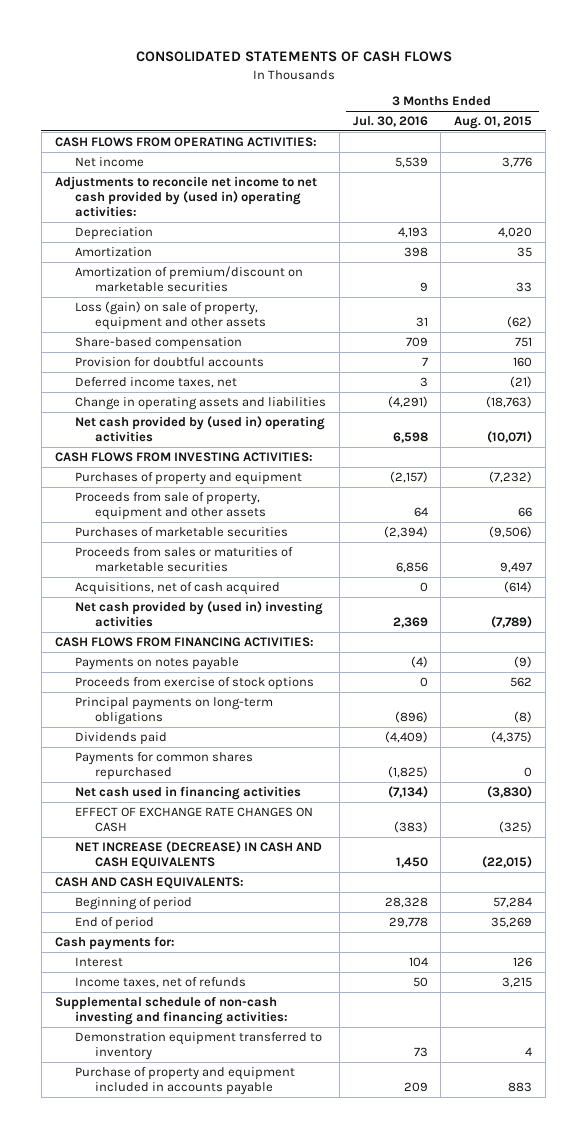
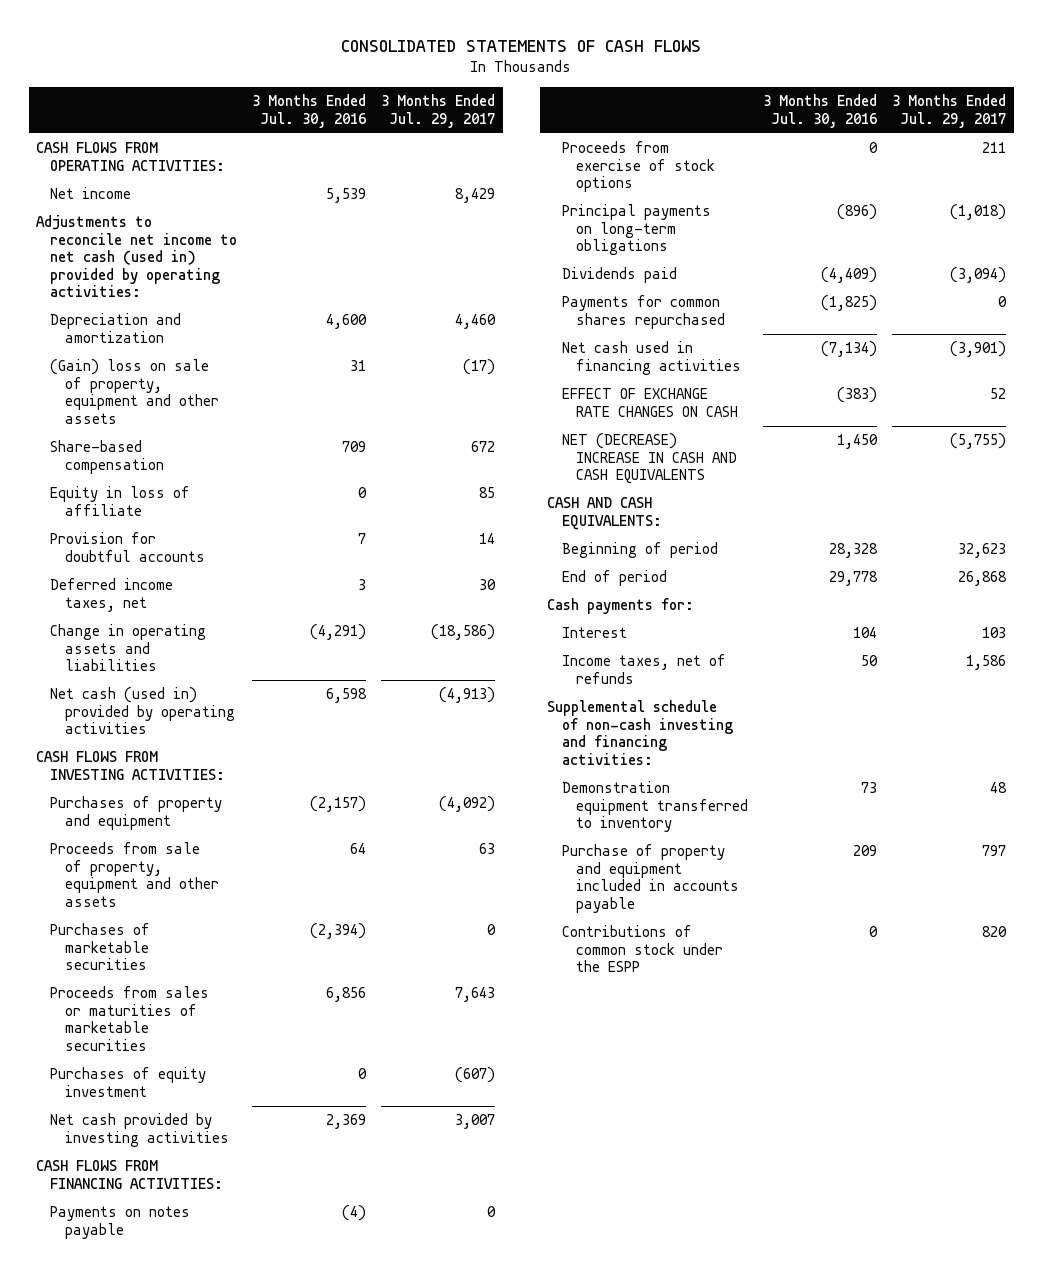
- | 3 Months Ended Jul. 30, 2016 | 3 Months Ended Aug. 01, 2015
+ | 3 Months Ended Jul. 30, 2016 | 3 Months Ended Jul. 29, 2017
- Adjustments to reconcile net income to net cash provided by (used in) operating activities:
- Depreciation | 4,193 | 4,020
- Amortization | 398 | 35
- Amortization of premium/discount on marketable securities | 9 | 33
- Loss (gain) on sale of property, equipment and other assets | 31 | (62)
+ Adjustments to reconcile net income to net cash (used in) provided by operating activities:
+ Depreciation and amortization | 4,600 | 4,460
+ (Gain) loss on sale of property, equipment and other assets | 31 | (17)
+ Equity in loss of affiliate | 0 | 85
- Net cash provided by (used in) operating activities | 6,598 | (10,071)
+ Net cash (used in) provided by operating activities | 6,598 | (4,913)
- Acquisitions, net of cash acquired | 0 | (614)
- Net cash provided by (used in) investing activities | 2,369 | (7,789)
+ Purchases of equity investment | 0 | (607)
+ Net cash provided by investing activities | 2,369 | 3,007
- NET INCREASE (DECREASE) IN CASH AND CASH EQUIVALENTS | 1,450 | (22,015)
+ NET (DECREASE) INCREASE IN CASH AND CASH EQUIVALENTS | 1,450 | (5,755)
+ Contributions of common stock under the ESPP | 0 | 820

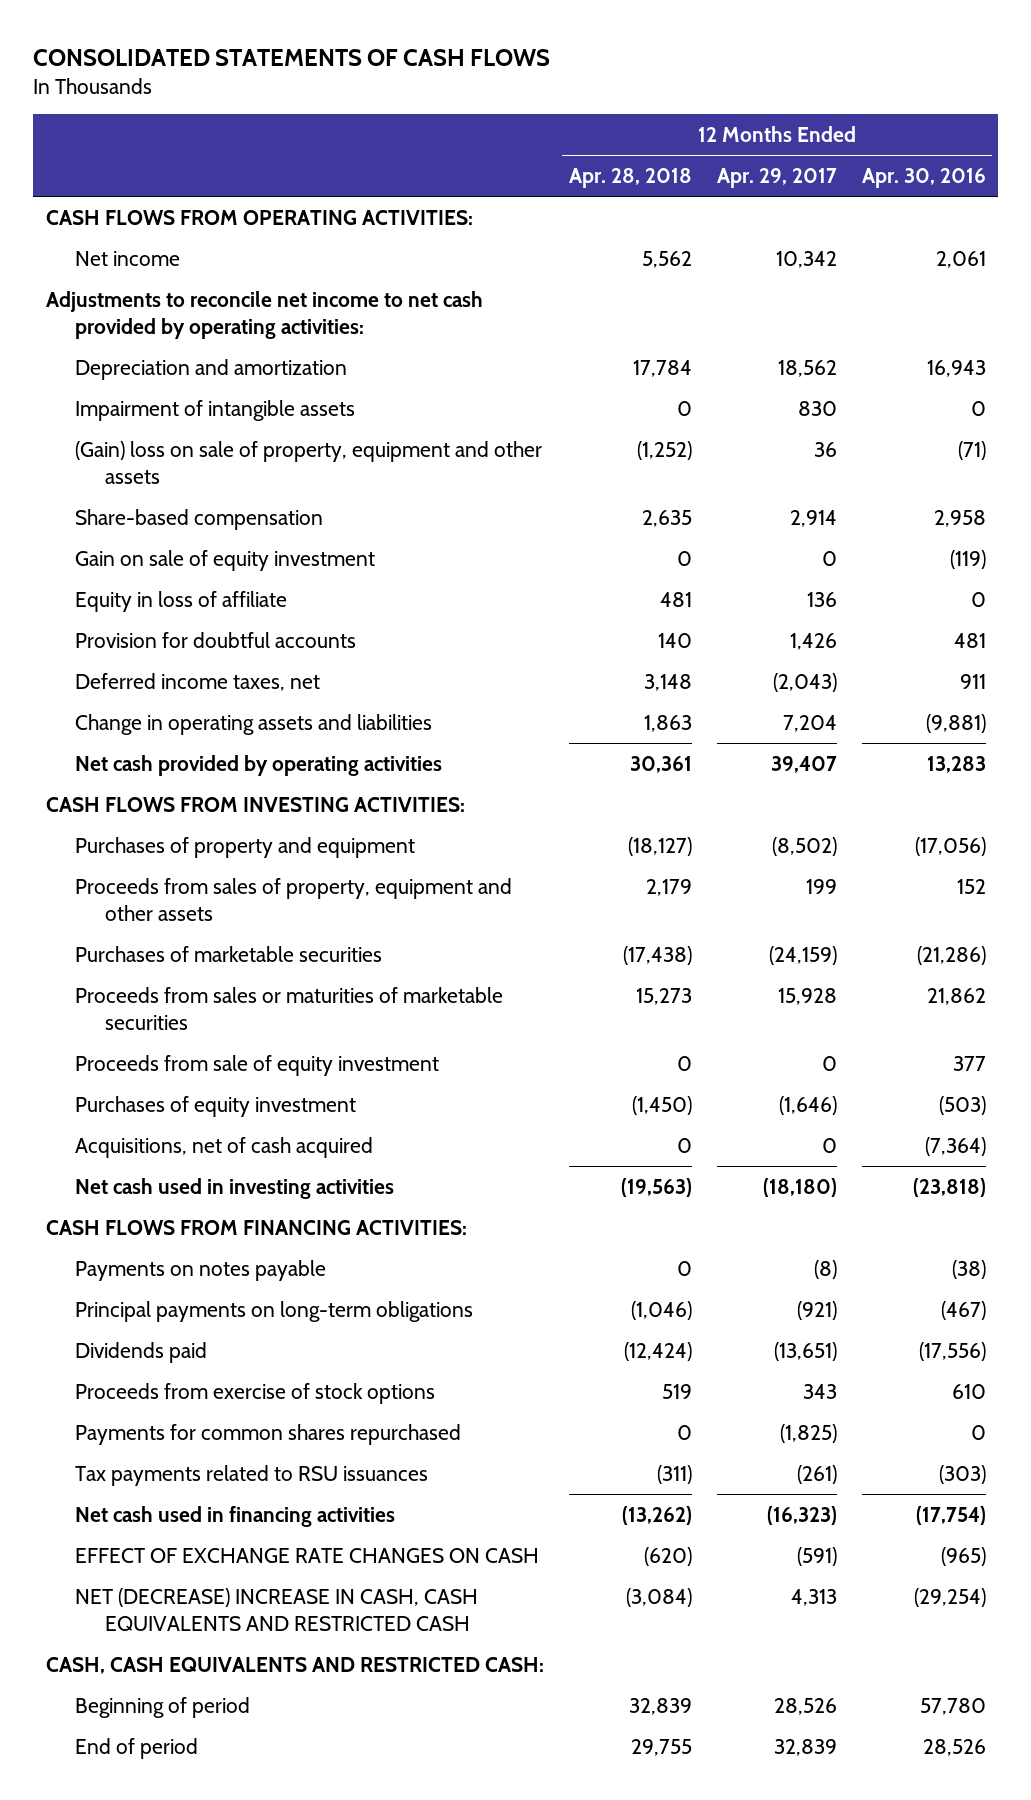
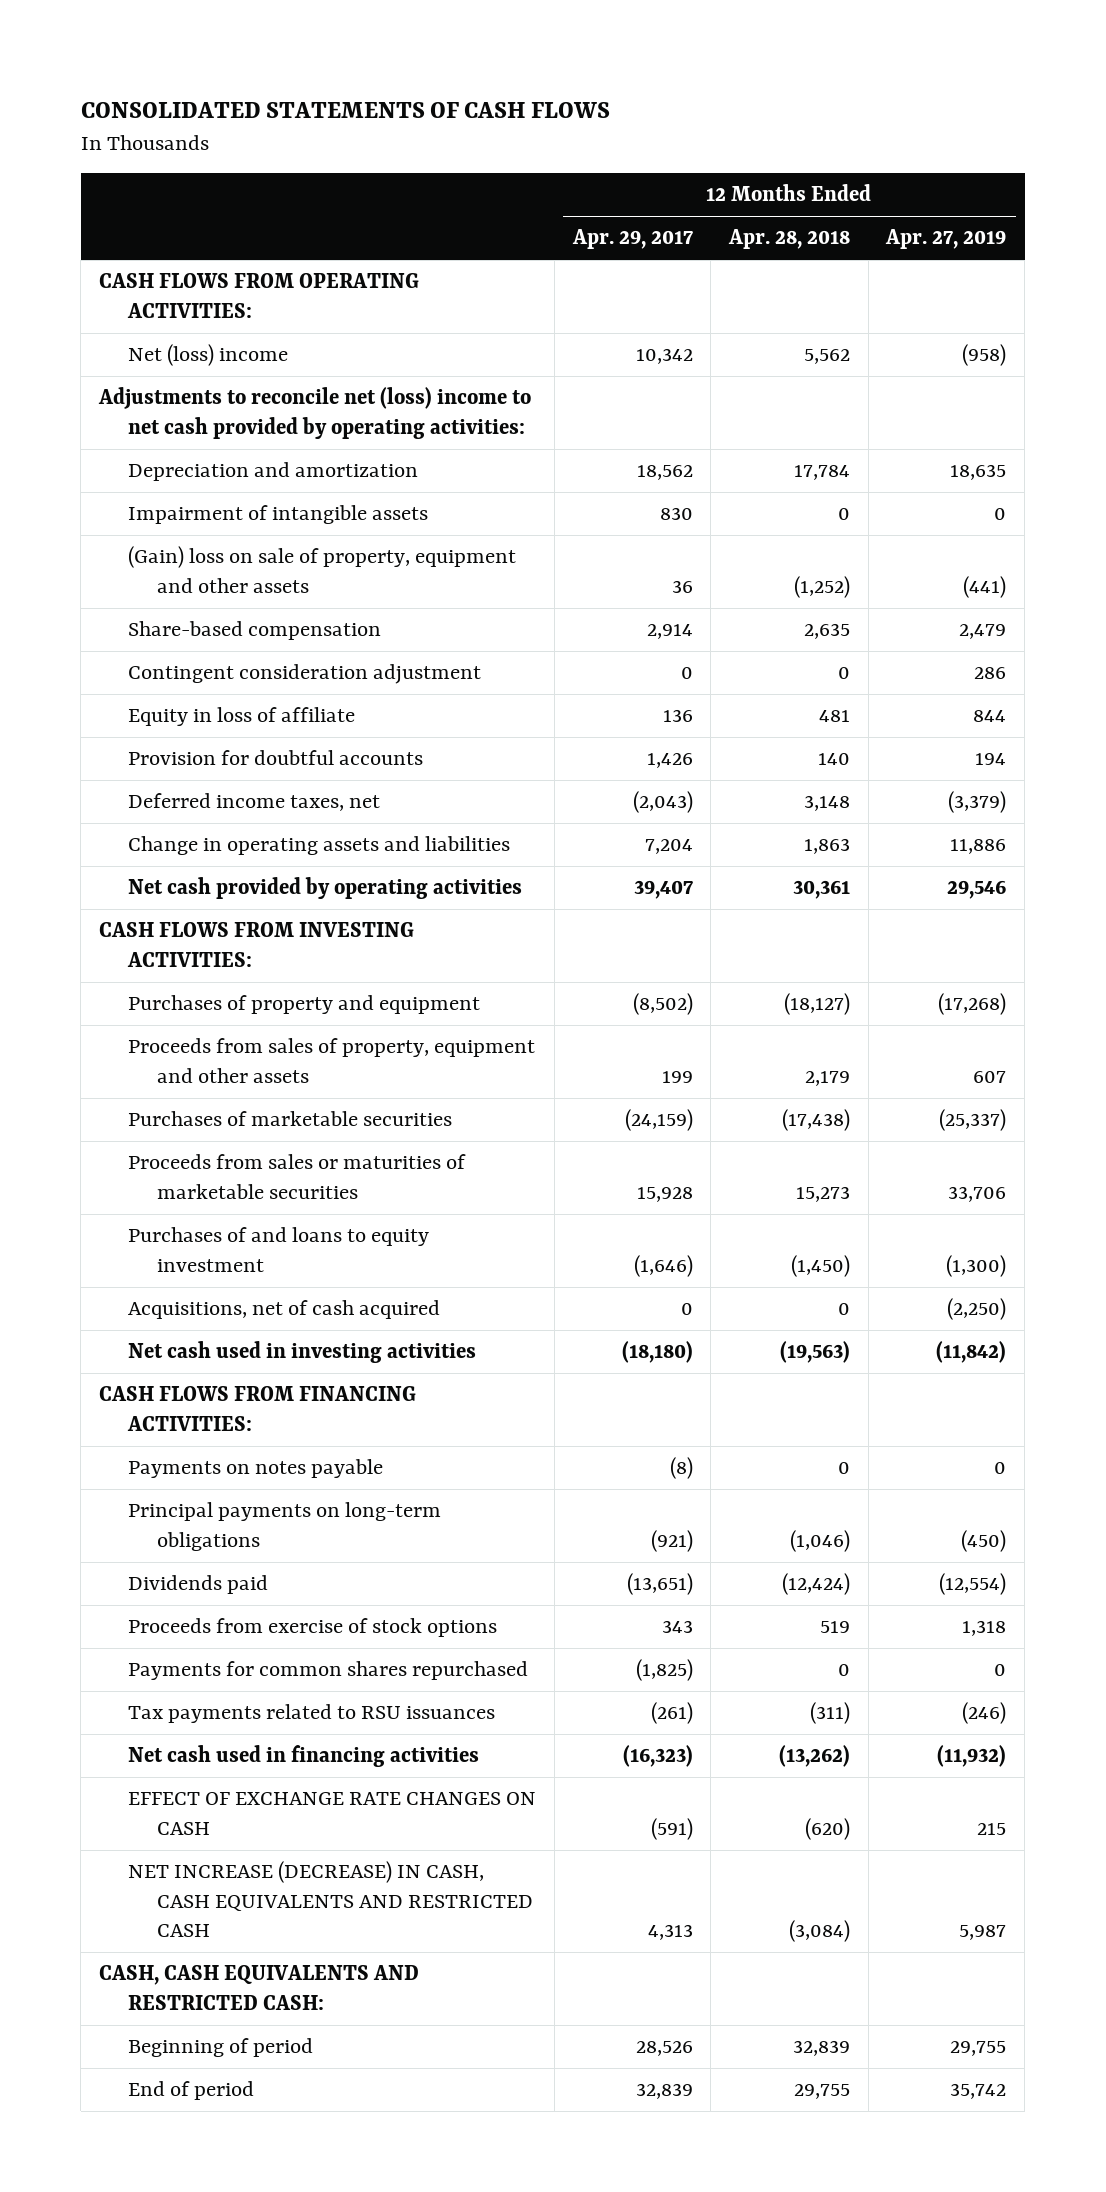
- | 12 Months Ended Apr. 28, 2018 | 12 Months Ended Apr. 29, 2017 | 12 Months Ended Apr. 30, 2016
+ | 12 Months Ended Apr. 29, 2017 | 12 Months Ended Apr. 28, 2018 | 12 Months Ended Apr. 27, 2019
- Net income | 5,562 | 10,342 | 2,061
- Adjustments to reconcile net income to net cash provided by operating activities:
+ Net (loss) income | 10,342 | 5,562 | (958)
+ Adjustments to reconcile net (loss) income to net cash provided by operating activities:
- Gain on sale of equity investment | 0 | 0 | (119)
+ Contingent consideration adjustment | 0 | 0 | 286
- Proceeds from sale of equity investment | 0 | 0 | 377
- Purchases of equity investment | (1,450) | (1,646) | (503)
+ Purchases of and loans to equity investment | (1,646) | (1,450) | (1,300)
- NET (DECREASE) INCREASE IN CASH, CASH EQUIVALENTS AND RESTRICTED CASH | (3,084) | 4,313 | (29,254)
+ NET INCREASE (DECREASE) IN CASH, CASH EQUIVALENTS AND RESTRICTED CASH | 4,313 | (3,084) | 5,987

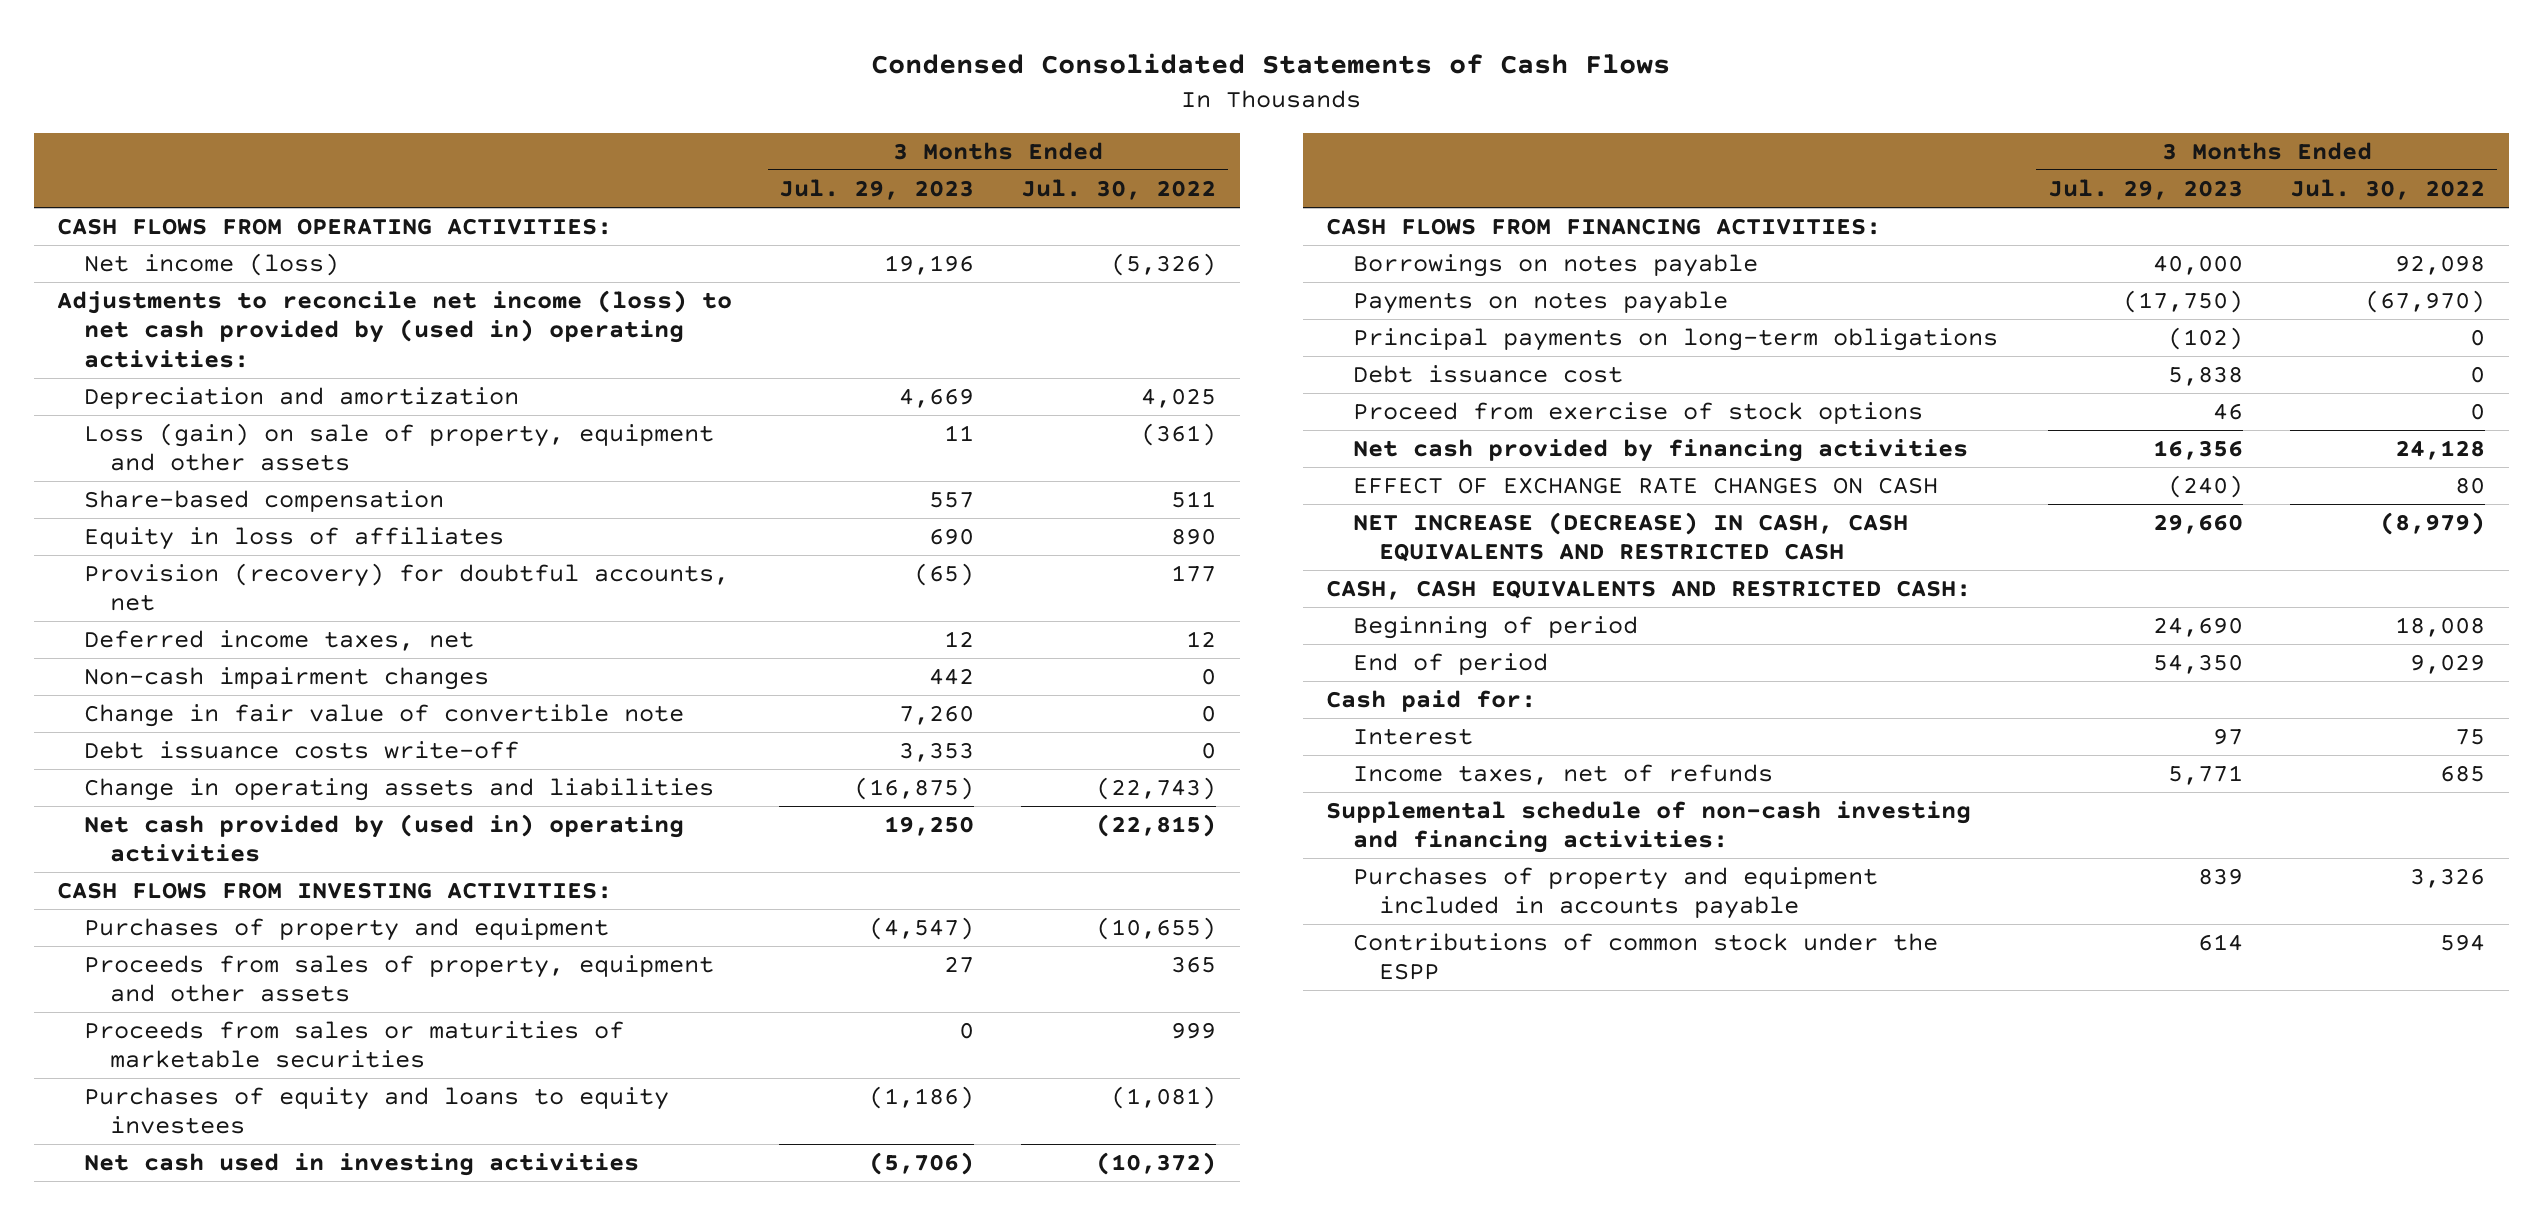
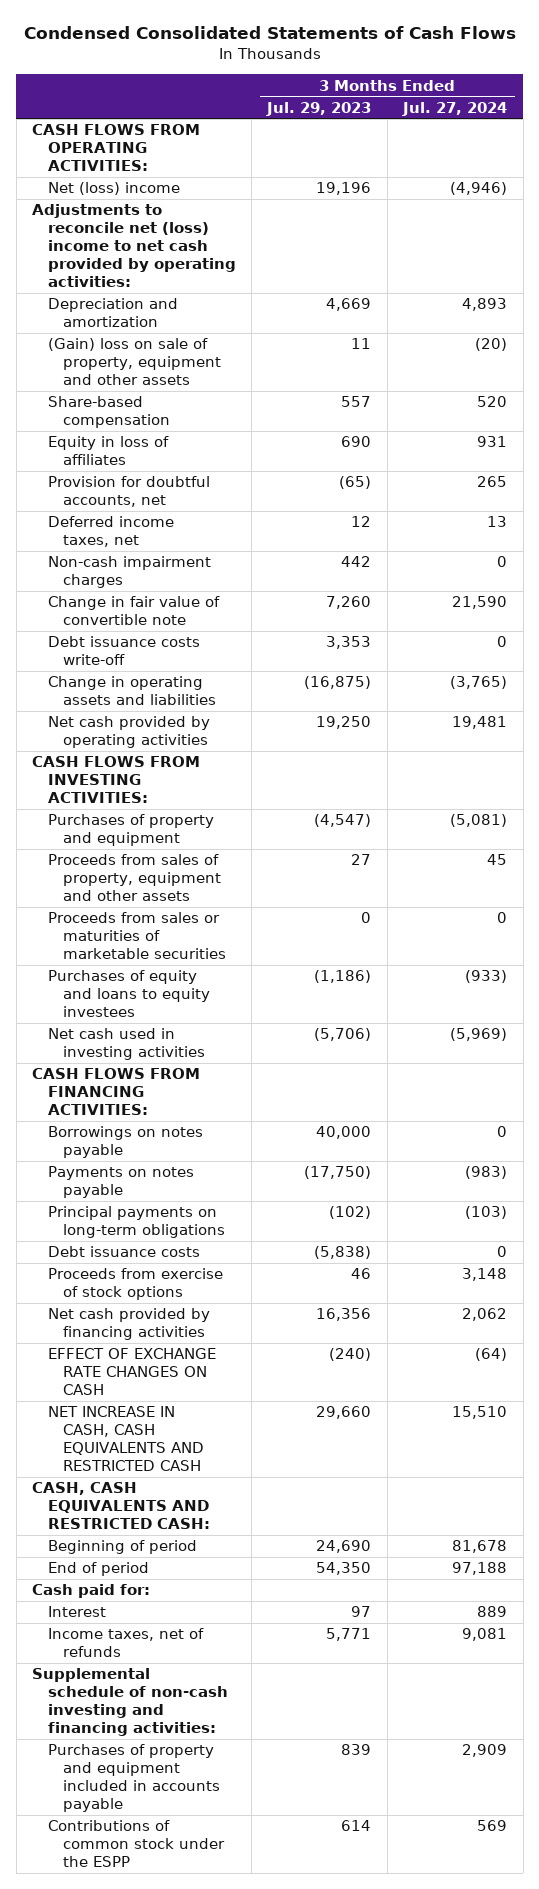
- | 3 Months Ended Jul. 29, 2023 | 3 Months Ended Jul. 30, 2022
+ | 3 Months Ended Jul. 29, 2023 | 3 Months Ended Jul. 27, 2024
- Net income (loss) | 19,196 | (5,326)
- Adjustments to reconcile net income (loss) to net cash provided by (used in) operating activities:
+ Net (loss) income | 19,196 | (4,946)
+ Adjustments to reconcile net (loss) income to net cash provided by operating activities:
- Loss (gain) on sale of property, equipment and other assets | 11 | (361)
+ (Gain) loss on sale of property, equipment and other assets | 11 | (20)
- Provision (recovery) for doubtful accounts, net | (65) | 177
+ Provision for doubtful accounts, net | (65) | 265
- Non-cash impairment changes | 442 | 0
+ Non-cash impairment charges | 442 | 0
- Net cash provided by (used in) operating activities | 19,250 | (22,815)
+ Net cash provided by operating activities | 19,250 | 19,481
- Debt issuance cost | 5,838 | 0
- Proceed from exercise of stock options | 46 | 0
+ Debt issuance costs | (5,838) | 0
+ Proceeds from exercise of stock options | 46 | 3,148
- NET INCREASE (DECREASE) IN CASH, CASH EQUIVALENTS AND RESTRICTED CASH | 29,660 | (8,979)
+ NET INCREASE IN CASH, CASH EQUIVALENTS AND RESTRICTED CASH | 29,660 | 15,510

